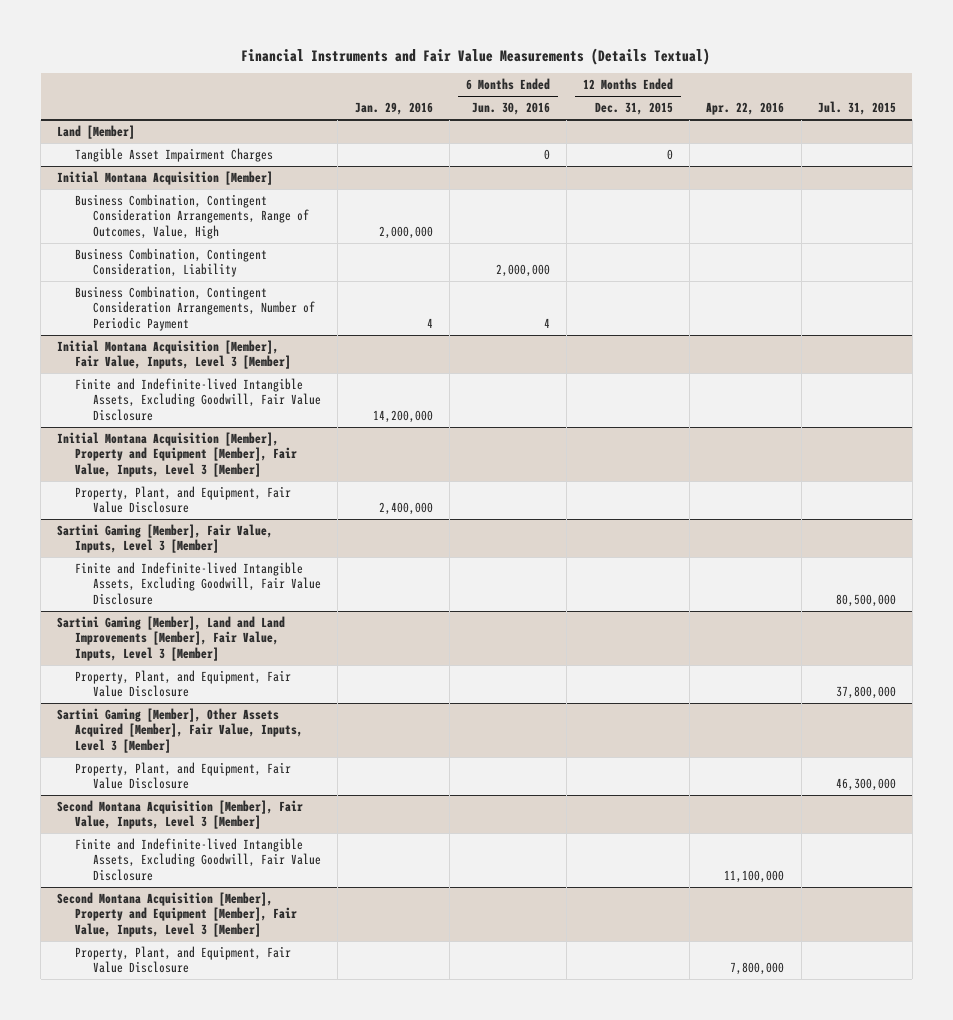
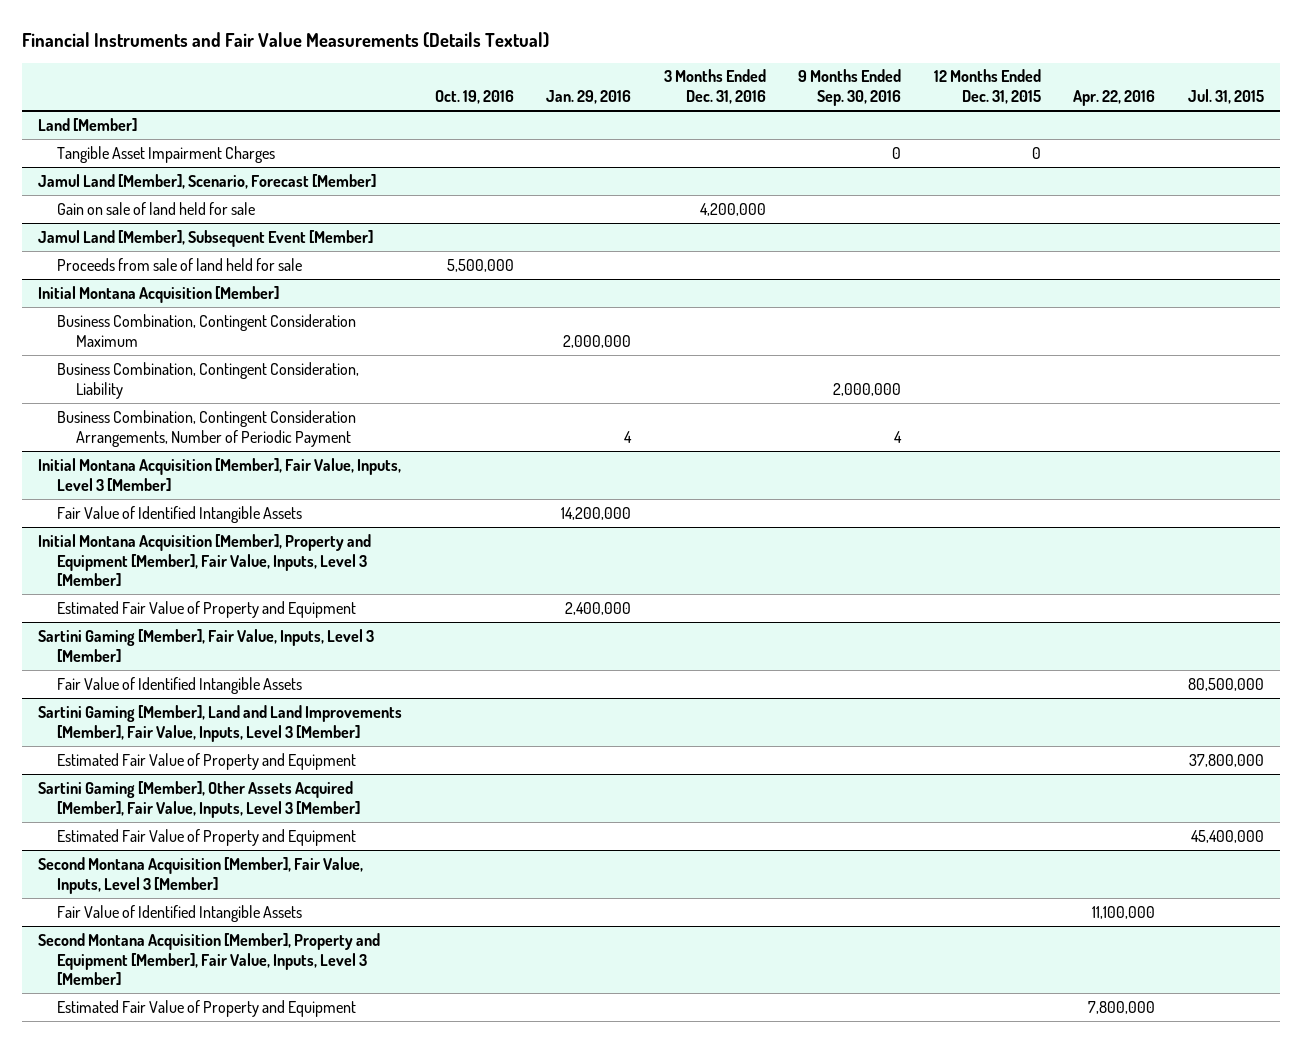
- | Jan. 29, 2016 | 6 Months Ended Jun. 30, 2016 | 12 Months Ended Dec. 31, 2015 | Apr. 22, 2016 | Jul. 31, 2015
+ | Oct. 19, 2016 | Jan. 29, 2016 | 3 Months Ended Dec. 31, 2016 | 9 Months Ended Sep. 30, 2016 | 12 Months Ended Dec. 31, 2015 | Apr. 22, 2016 | Jul. 31, 2015
+ Jamul Land [Member], Scenario, Forecast [Member]
+ Gain on sale of land held for sale | | | 4,200,000 | | | |
+ Jamul Land [Member], Subsequent Event [Member]
+ Proceeds from sale of land held for sale | 5,500,000 | | | | | |
@ Initial Montana Acquisition [Member]
- Business Combination, Contingent Consideration Arrangements, Range of Outcomes, Value, High | 2,000,000 | | | |
+ Business Combination, Contingent Consideration Maximum | | 2,000,000 | | | | |
@ Initial Montana Acquisition [Member], Fair Value, Inputs, Level 3 [Member]
- Finite and Indefinite-lived Intangible Assets, Excluding Goodwill, Fair Value Disclosure | 14,200,000 | | | |
+ Fair Value of Identified Intangible Assets | | 14,200,000 | | | | |
@ Initial Montana Acquisition [Member], Property and Equipment [Member], Fair Value, Inputs, Level 3 [Member]
- Property, Plant, and Equipment, Fair Value Disclosure | 2,400,000 | | | |
+ Estimated Fair Value of Property and Equipment | | 2,400,000 | | | | |
@ Sartini Gaming [Member], Fair Value, Inputs, Level 3 [Member]
- Finite and Indefinite-lived Intangible Assets, Excluding Goodwill, Fair Value Disclosure | | | | | 80,500,000
+ Fair Value of Identified Intangible Assets | | | | | | | 80,500,000
@ Sartini Gaming [Member], Land and Land Improvements [Member], Fair Value, Inputs, Level 3 [Member]
- Property, Plant, and Equipment, Fair Value Disclosure | | | | | 37,800,000
+ Estimated Fair Value of Property and Equipment | | | | | | | 37,800,000
@ Sartini Gaming [Member], Other Assets Acquired [Member], Fair Value, Inputs, Level 3 [Member]
- Property, Plant, and Equipment, Fair Value Disclosure | | | | | 46,300,000
+ Estimated Fair Value of Property and Equipment | | | | | | | 45,400,000
@ Second Montana Acquisition [Member], Fair Value, Inputs, Level 3 [Member]
- Finite and Indefinite-lived Intangible Assets, Excluding Goodwill, Fair Value Disclosure | | | | 11,100,000 |
+ Fair Value of Identified Intangible Assets | | | | | | 11,100,000 |
@ Second Montana Acquisition [Member], Property and Equipment [Member], Fair Value, Inputs, Level 3 [Member]
- Property, Plant, and Equipment, Fair Value Disclosure | | | | 7,800,000 |
+ Estimated Fair Value of Property and Equipment | | | | | | 7,800,000 |

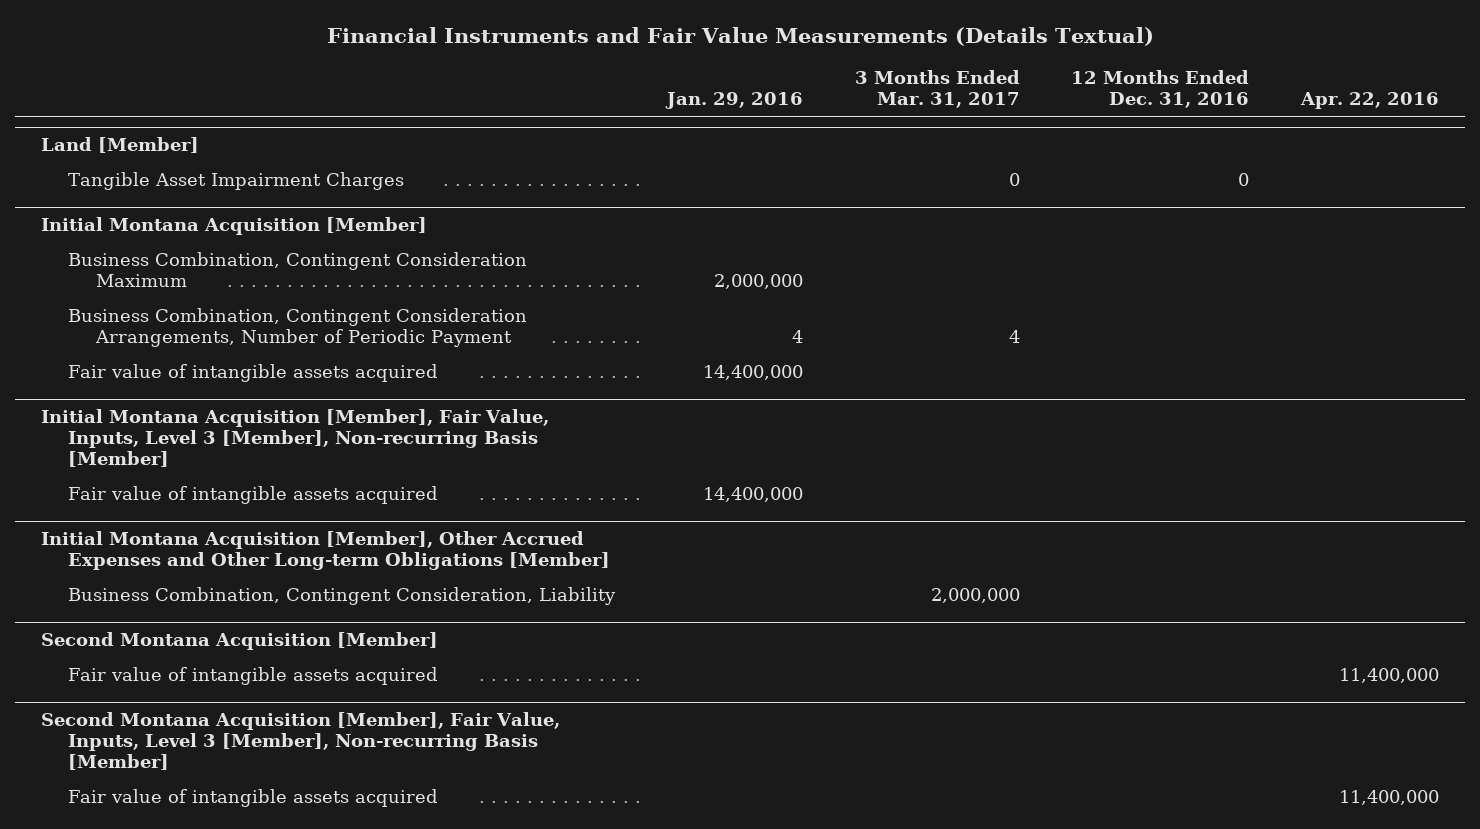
- | Oct. 19, 2016 | Jan. 29, 2016 | 3 Months Ended Dec. 31, 2016 | 9 Months Ended Sep. 30, 2016 | 12 Months Ended Dec. 31, 2015 | Apr. 22, 2016 | Jul. 31, 2015
+ | Jan. 29, 2016 | 3 Months Ended Mar. 31, 2017 | 12 Months Ended Dec. 31, 2016 | Apr. 22, 2016
- Jamul Land [Member], Scenario, Forecast [Member]
- Gain on sale of land held for sale | | | 4,200,000 | | | |
- Jamul Land [Member], Subsequent Event [Member]
- Proceeds from sale of land held for sale | 5,500,000 | | | | | |
@ Initial Montana Acquisition [Member]
- Business Combination, Contingent Consideration, Liability | | | | 2,000,000 | | |
- Initial Montana Acquisition [Member], Fair Value, Inputs, Level 3 [Member]
- Fair Value of Identified Intangible Assets | | 14,200,000 | | | | |
- Initial Montana Acquisition [Member], Property and Equipment [Member], Fair Value, Inputs, Level 3 [Member]
- Estimated Fair Value of Property and Equipment | | 2,400,000 | | | | |
- Sartini Gaming [Member], Fair Value, Inputs, Level 3 [Member]
- Fair Value of Identified Intangible Assets | | | | | | | 80,500,000
- Sartini Gaming [Member], Land and Land Improvements [Member], Fair Value, Inputs, Level 3 [Member]
- Estimated Fair Value of Property and Equipment | | | | | | | 37,800,000
- Sartini Gaming [Member], Other Assets Acquired [Member], Fair Value, Inputs, Level 3 [Member]
- Estimated Fair Value of Property and Equipment | | | | | | | 45,400,000
- Second Montana Acquisition [Member], Fair Value, Inputs, Level 3 [Member]
- Fair Value of Identified Intangible Assets | | | | | | 11,100,000 |
- Second Montana Acquisition [Member], Property and Equipment [Member], Fair Value, Inputs, Level 3 [Member]
- Estimated Fair Value of Property and Equipment | | | | | | 7,800,000 |
@ Initial Montana Acquisition [Member]
+ Fair value of intangible assets acquired | 14,400,000 | | |
+ Initial Montana Acquisition [Member], Fair Value, Inputs, Level 3 [Member], Non-recurring Basis [Member]
+ Fair value of intangible assets acquired | 14,400,000 | | |
+ Initial Montana Acquisition [Member], Other Accrued Expenses and Other Long-term Obligations [Member]
+ Business Combination, Contingent Consideration, Liability | | 2,000,000 | |
+ Second Montana Acquisition [Member]
+ Fair value of intangible assets acquired | | | | 11,400,000
+ Second Montana Acquisition [Member], Fair Value, Inputs, Level 3 [Member], Non-recurring Basis [Member]
+ Fair value of intangible assets acquired | | | | 11,400,000

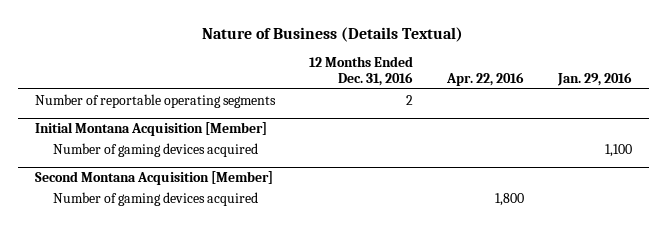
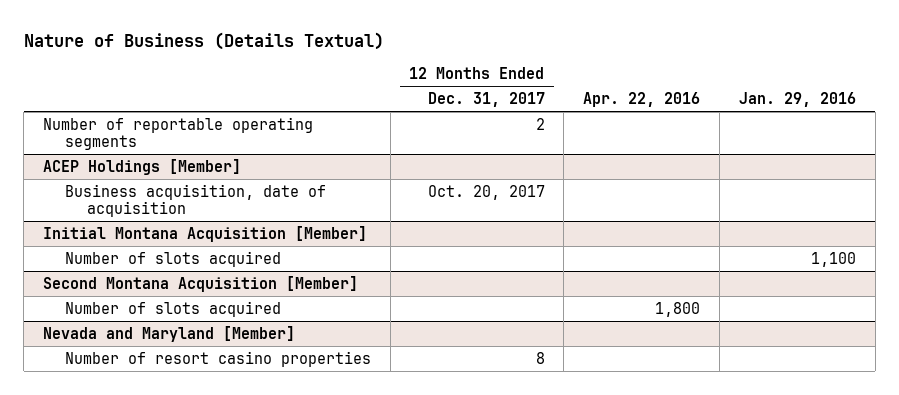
- | 12 Months Ended Dec. 31, 2016 | Apr. 22, 2016 | Jan. 29, 2016
+ | 12 Months Ended Dec. 31, 2017 | Apr. 22, 2016 | Jan. 29, 2016
+ ACEP Holdings [Member]
+ Business acquisition, date of acquisition | Oct. 20, 2017 | |
@ Initial Montana Acquisition [Member]
- Number of gaming devices acquired | | | 1,100
+ Number of slots acquired | | | 1,100
@ Second Montana Acquisition [Member]
- Number of gaming devices acquired | | 1,800 |
+ Number of slots acquired | | 1,800 |
+ Nevada and Maryland [Member]
+ Number of resort casino properties | 8 | |

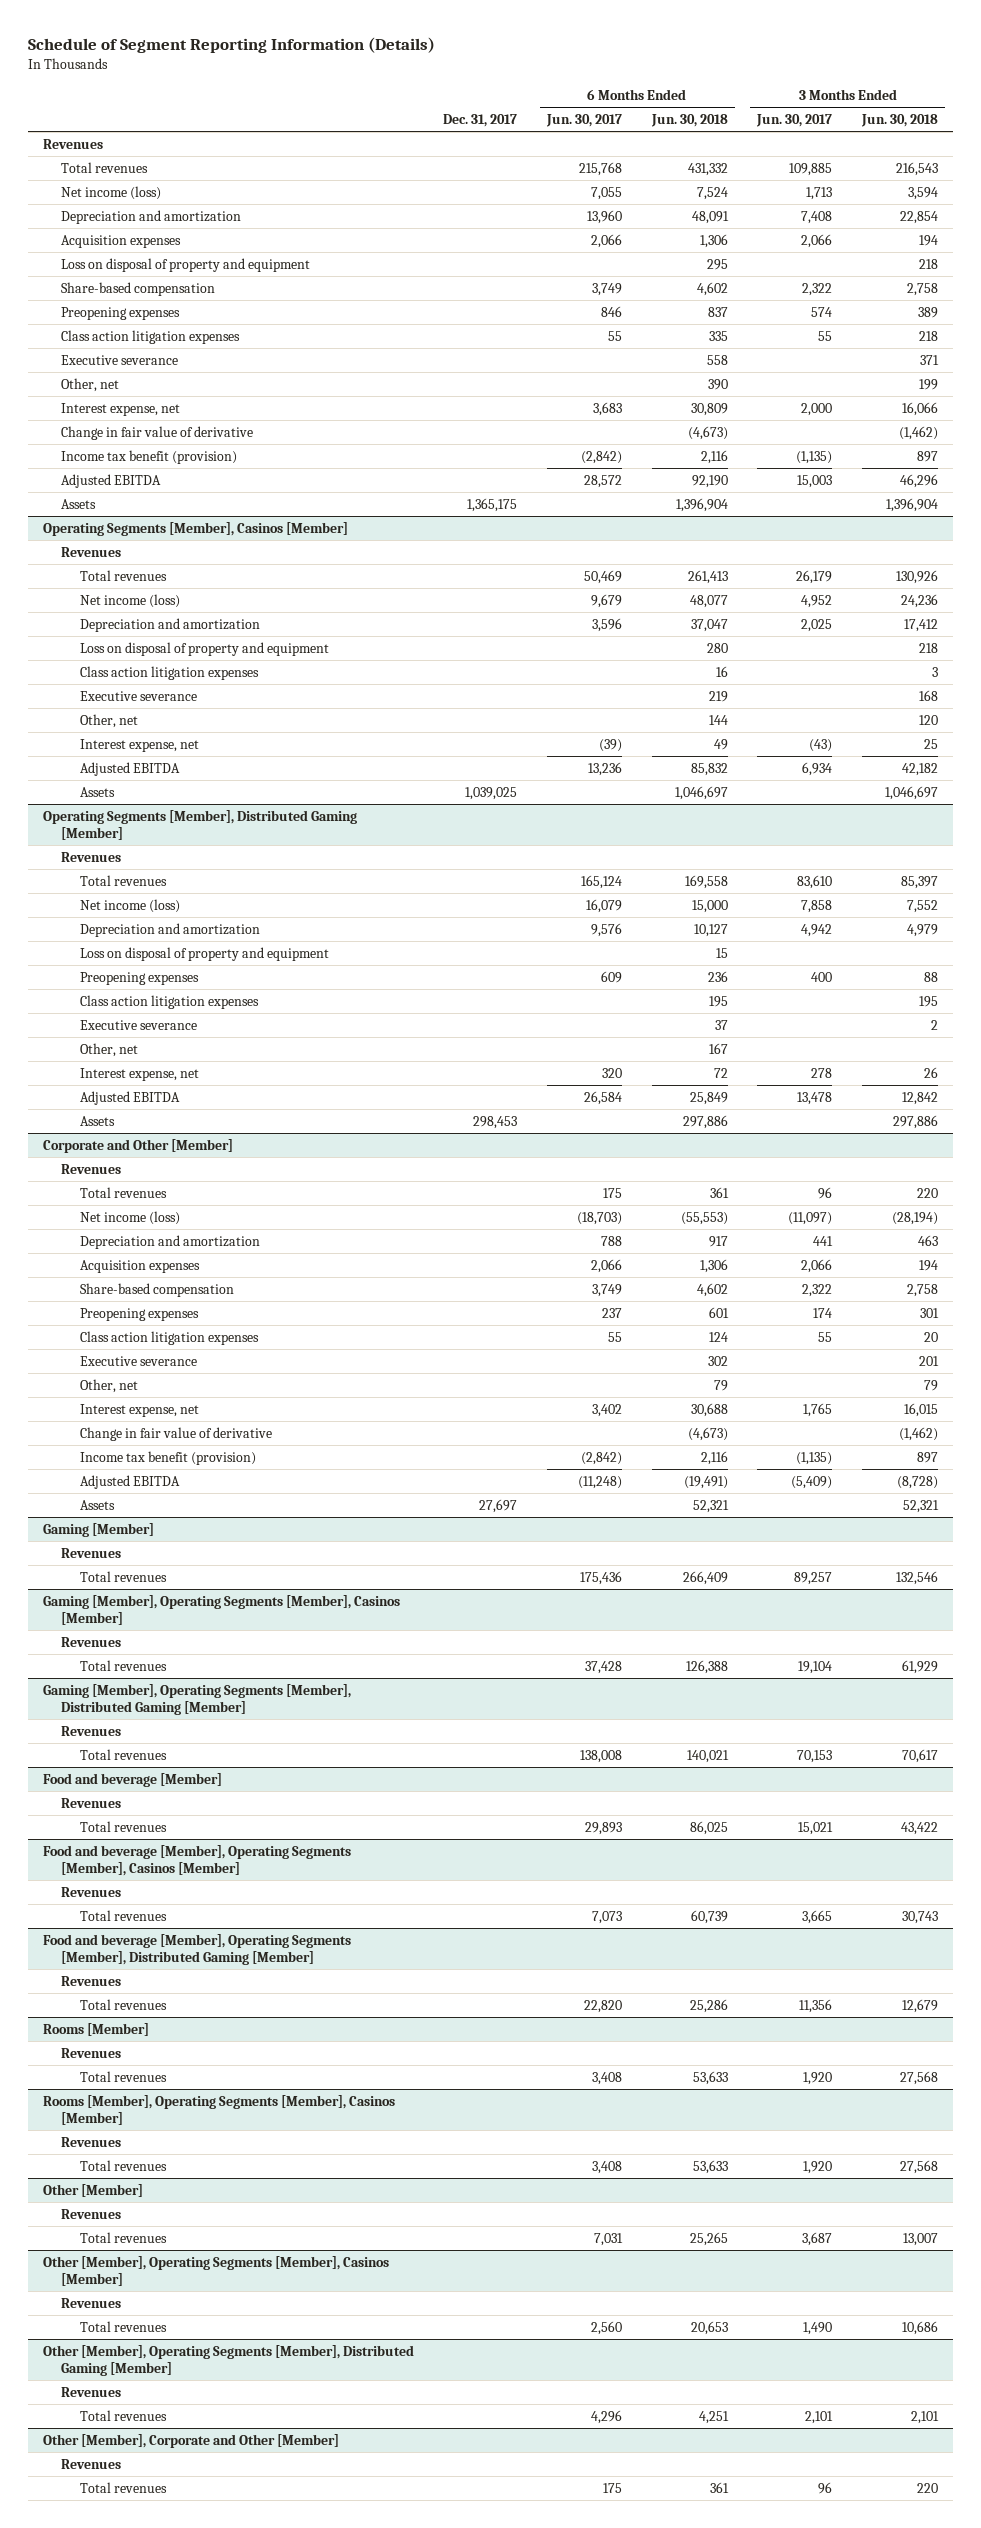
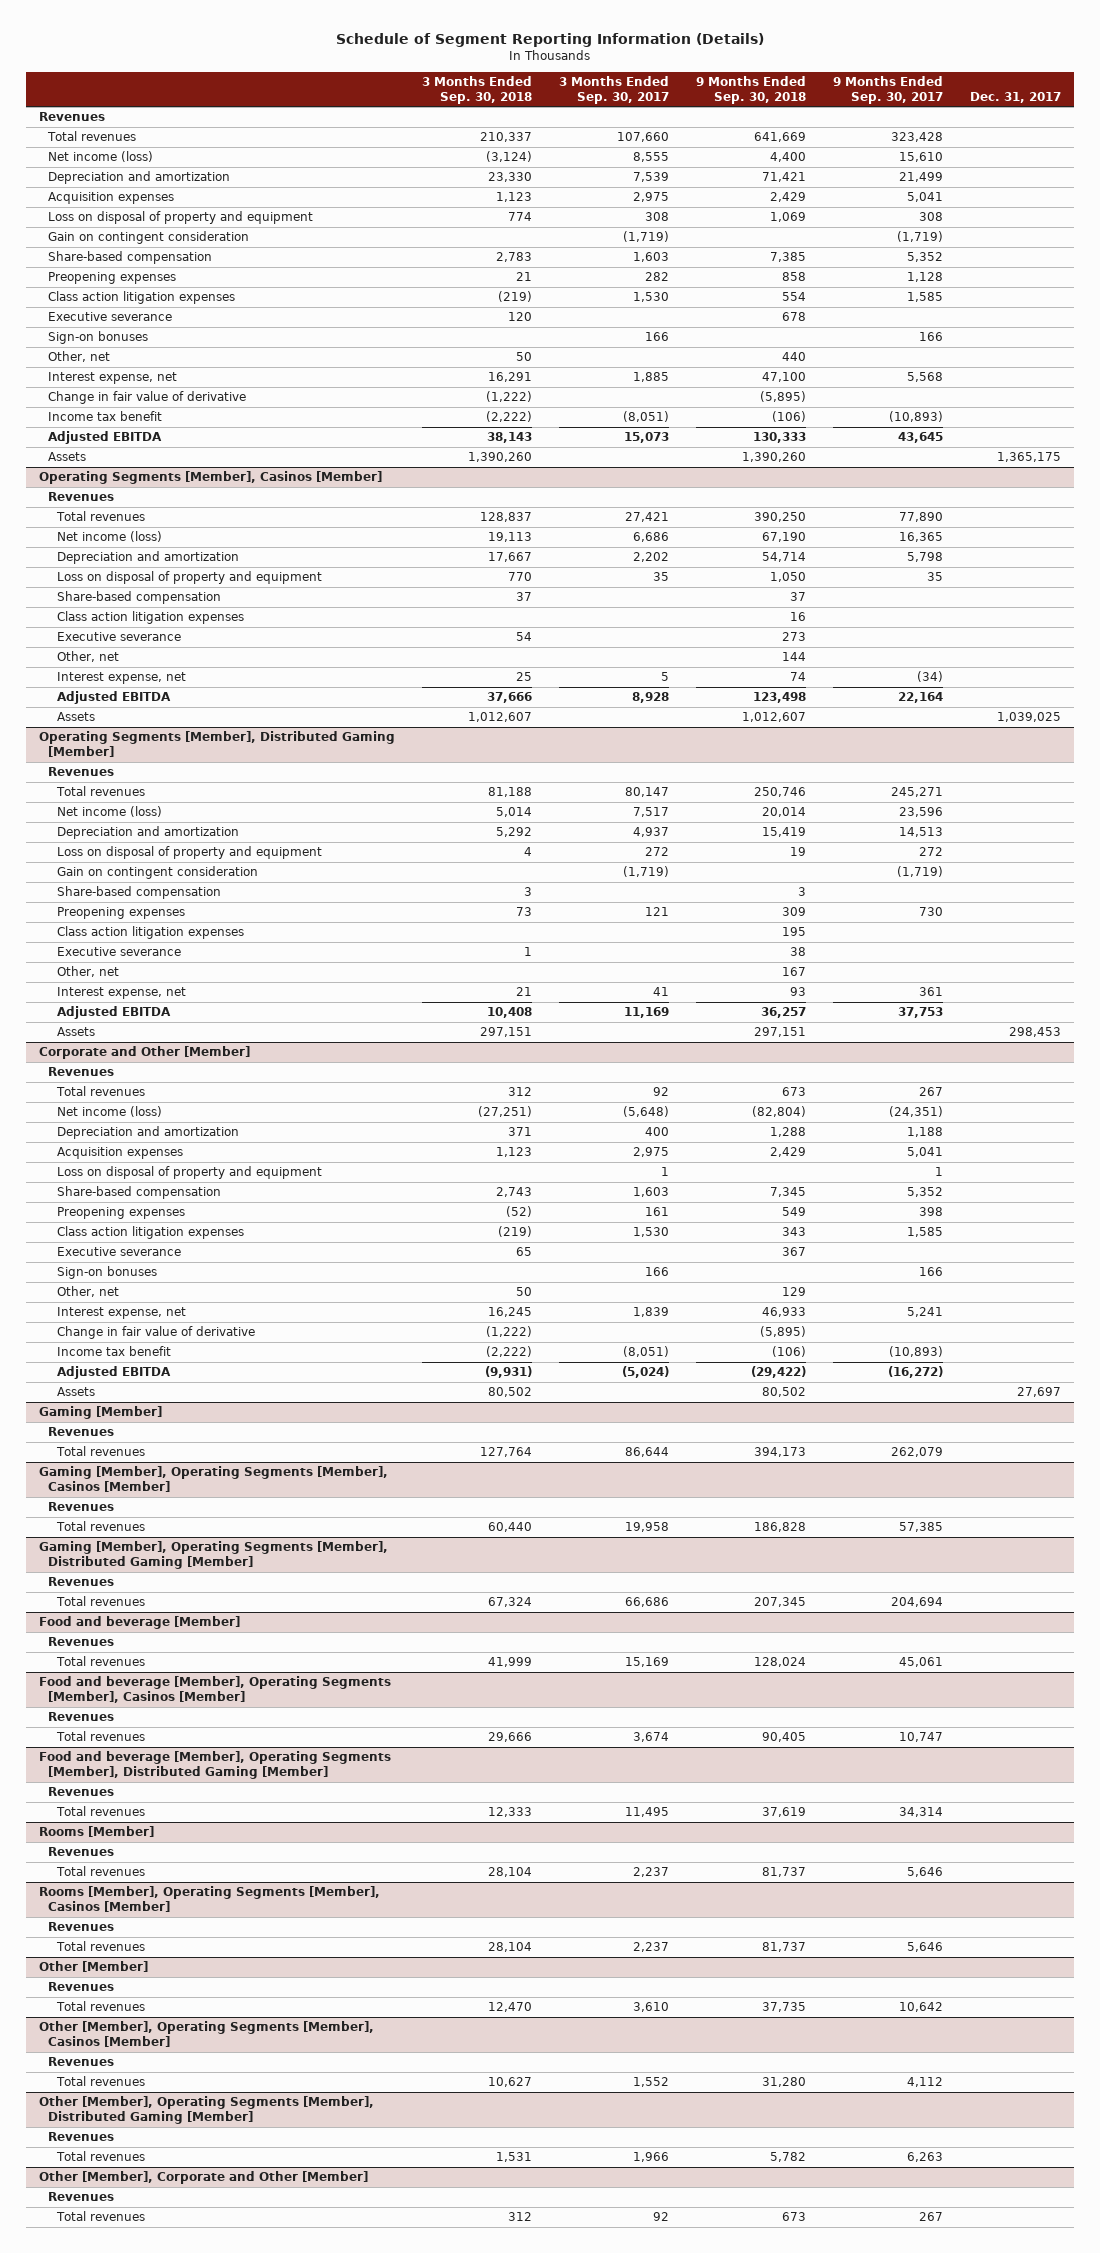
- | Dec. 31, 2017 | 6 Months Ended Jun. 30, 2017 | 6 Months Ended Jun. 30, 2018 | 3 Months Ended Jun. 30, 2017 | 3 Months Ended Jun. 30, 2018
+ | 3 Months Ended Sep. 30, 2018 | 3 Months Ended Sep. 30, 2017 | 9 Months Ended Sep. 30, 2018 | 9 Months Ended Sep. 30, 2017 | Dec. 31, 2017
+ Gain on contingent consideration | | (1,719) | | (1,719) |
+ Sign-on bonuses | | 166 | | 166 |
- Income tax benefit (provision) | | (2,842) | 2,116 | (1,135) | 897
+ Income tax benefit | (2,222) | (8,051) | (106) | (10,893) |
@ Operating Segments [Member], Casinos [Member]
+ Share-based compensation | 37 | | 37 | |
@ Operating Segments [Member], Distributed Gaming [Member]
+ Gain on contingent consideration | | (1,719) | | (1,719) |
+ Share-based compensation | 3 | | 3 | |
@ Corporate and Other [Member]
+ Loss on disposal of property and equipment | | 1 | | 1 |
+ Sign-on bonuses | | 166 | | 166 |
- Income tax benefit (provision) | | (2,842) | 2,116 | (1,135) | 897
+ Income tax benefit | (2,222) | (8,051) | (106) | (10,893) |

